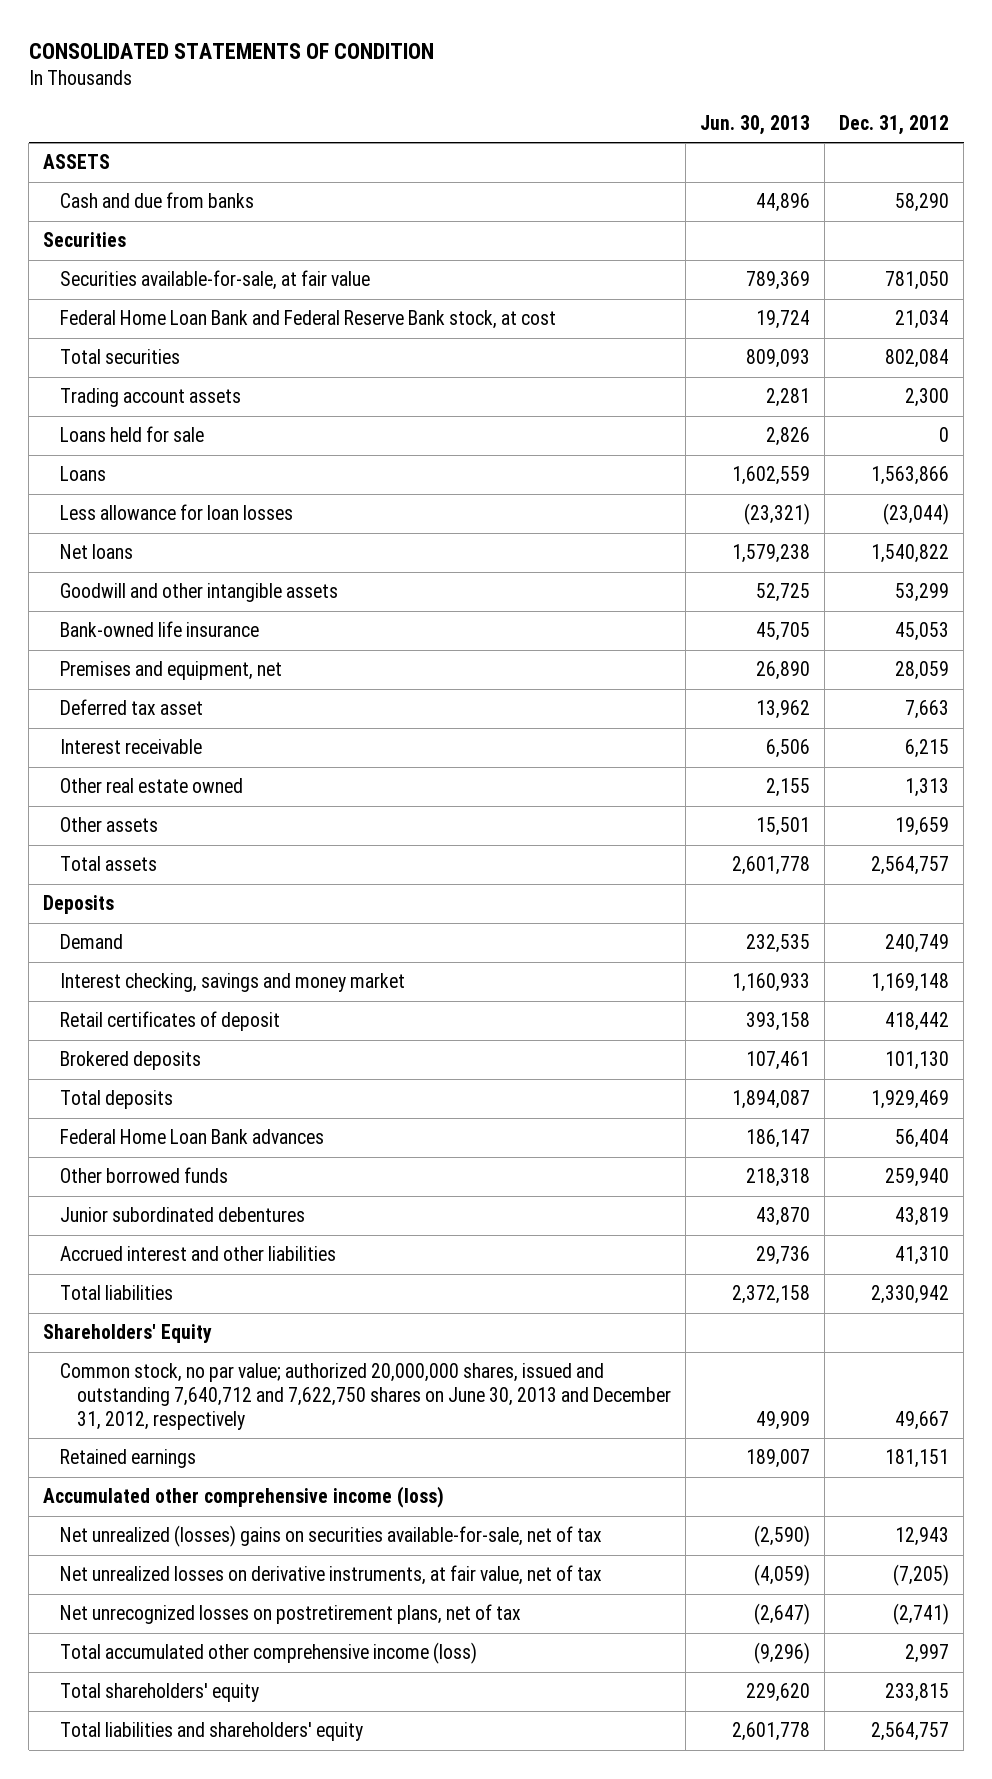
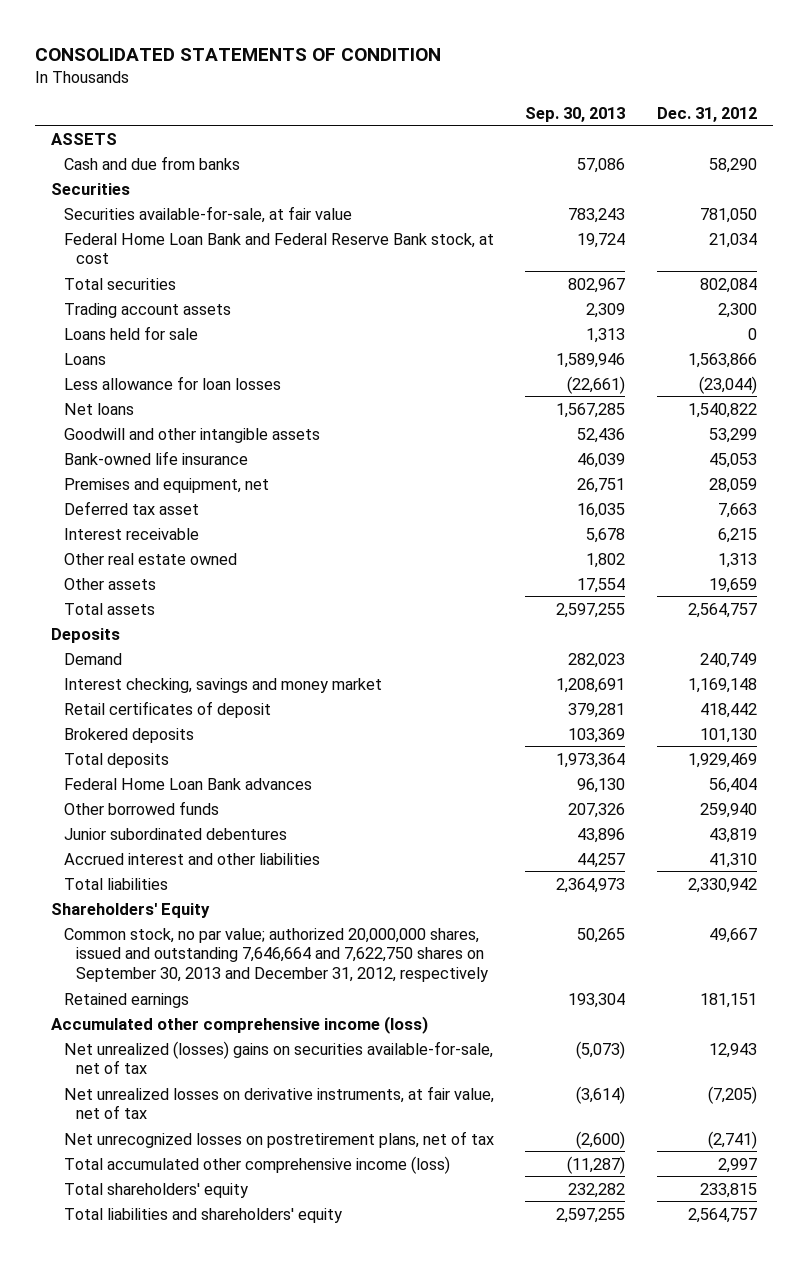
- | Jun. 30, 2013 | Dec. 31, 2012
+ | Sep. 30, 2013 | Dec. 31, 2012
- Common stock, no par value; authorized 20,000,000 shares, issued and outstanding 7,640,712 and 7,622,750 shares on June 30, 2013 and December 31, 2012, respectively | 49,909 | 49,667
+ Common stock, no par value; authorized 20,000,000 shares, issued and outstanding 7,646,664 and 7,622,750 shares on September 30, 2013 and December 31, 2012, respectively | 50,265 | 49,667

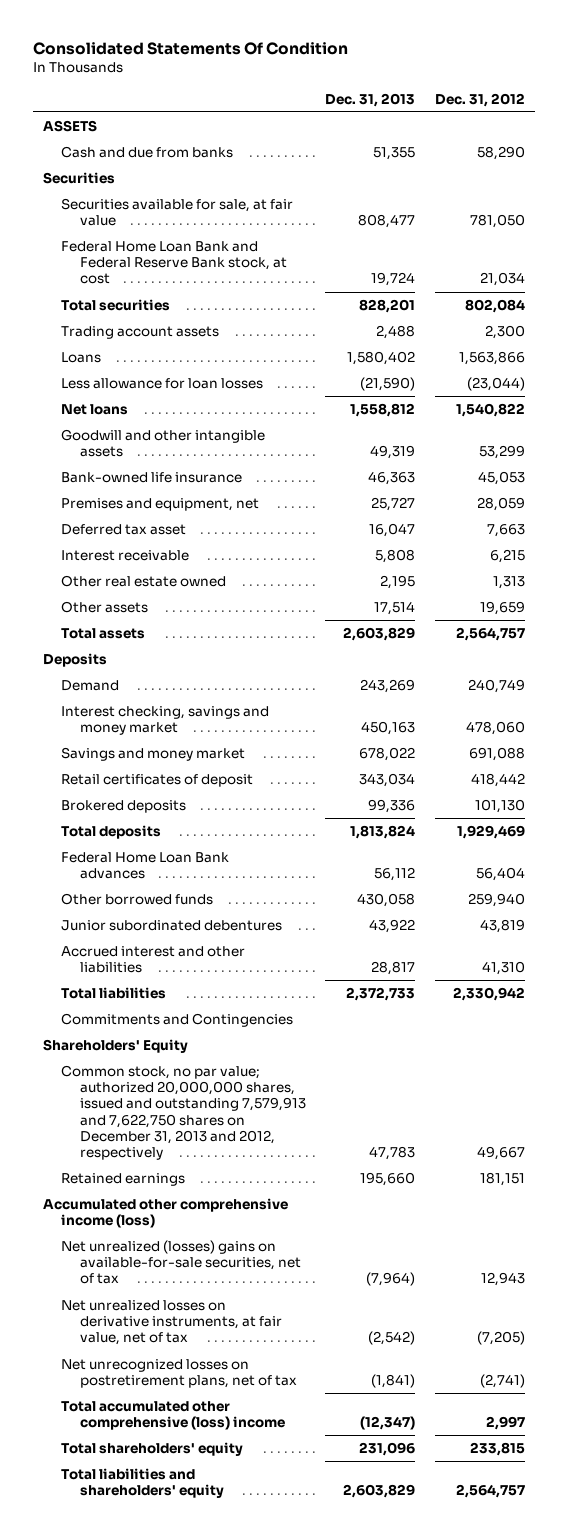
- CONSOLIDATED STATEMENTS OF CONDITION
+ Consolidated Statements Of Condition
- | Sep. 30, 2013 | Dec. 31, 2012
+ | Dec. 31, 2013 | Dec. 31, 2012
- Securities available-for-sale, at fair value | 783,243 | 781,050
+ Securities available for sale, at fair value | 808,477 | 781,050
- Loans held for sale | 1,313 | 0
- Interest checking, savings and money market | 1,208,691 | 1,169,148
+ Interest checking, savings and money market | 450,163 | 478,060
+ Savings and money market | 678,022 | 691,088
+ Commitments and Contingencies
- Common stock, no par value; authorized 20,000,000 shares, issued and outstanding 7,646,664 and 7,622,750 shares on September 30, 2013 and December 31, 2012, respectively | 50,265 | 49,667
+ Common stock, no par value; authorized 20,000,000 shares, issued and outstanding 7,579,913 and 7,622,750 shares on December 31, 2013 and 2012, respectively | 47,783 | 49,667
- Net unrealized (losses) gains on securities available-for-sale, net of tax | (5,073) | 12,943
+ Net unrealized (losses) gains on available-for-sale securities, net of tax | (7,964) | 12,943
- Total accumulated other comprehensive income (loss) | (11,287) | 2,997
+ Total accumulated other comprehensive (loss) income | (12,347) | 2,997

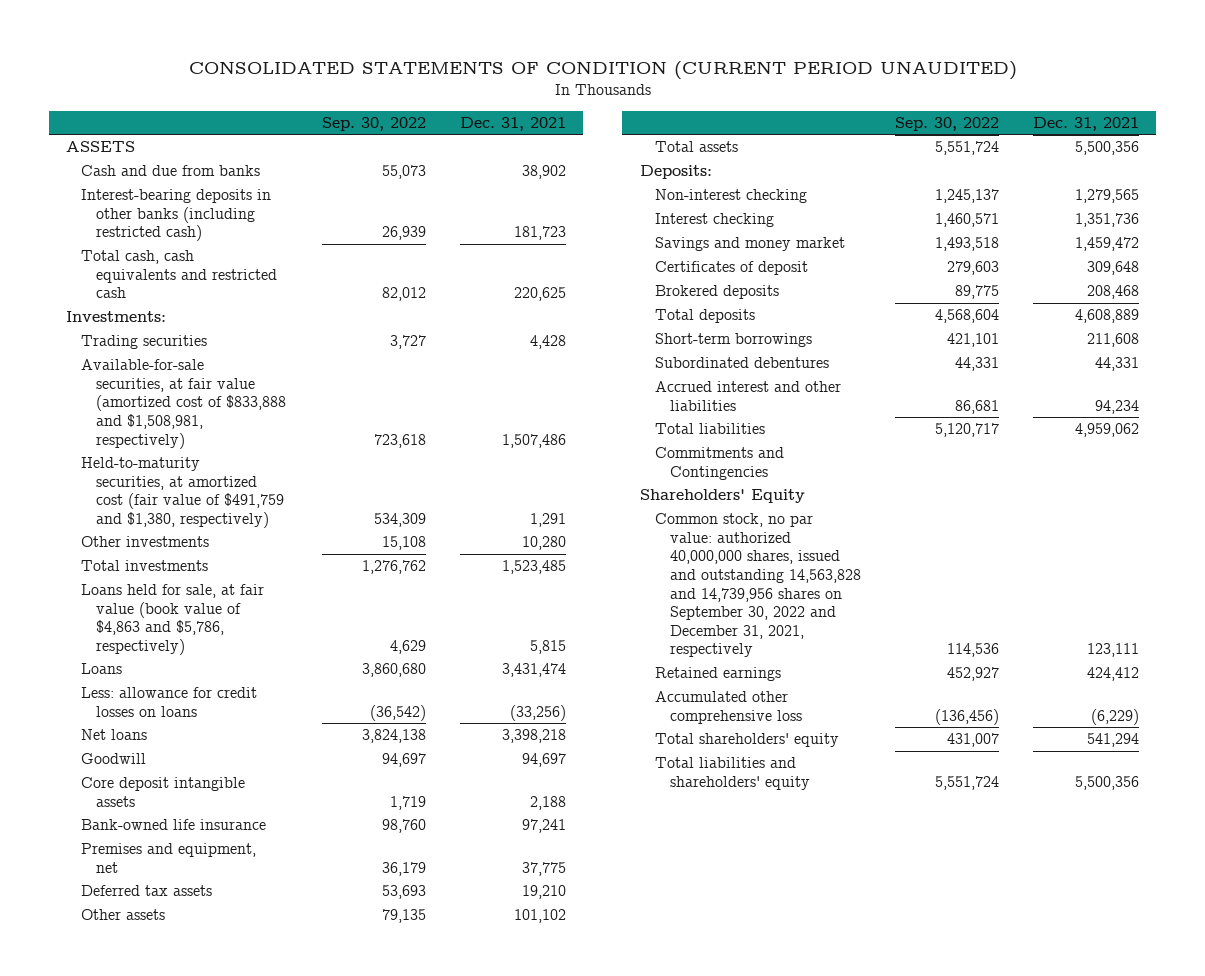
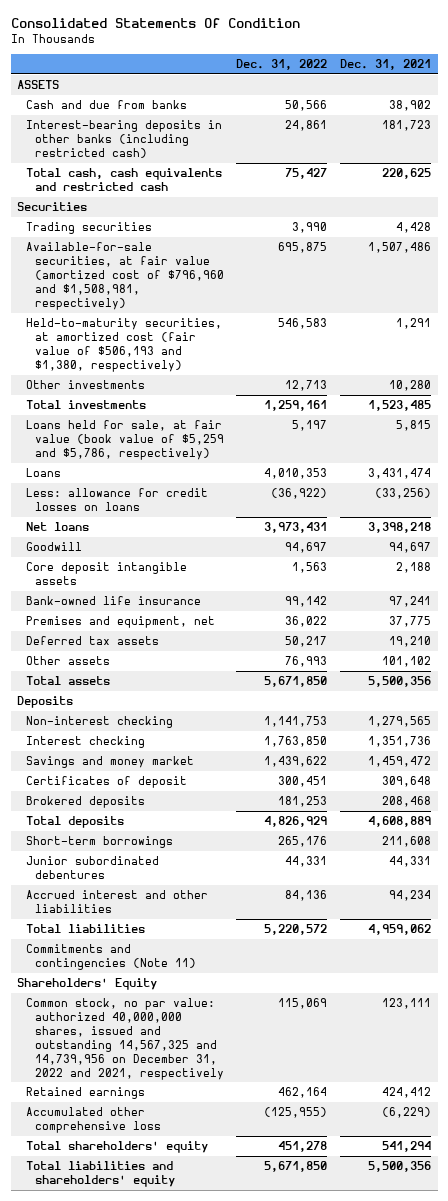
- CONSOLIDATED STATEMENTS OF CONDITION (CURRENT PERIOD UNAUDITED)
+ Consolidated Statements Of Condition
- | Sep. 30, 2022 | Dec. 31, 2021
+ | Dec. 31, 2022 | Dec. 31, 2021
- Investments:
+ Securities
- Available-for-sale securities, at fair value (amortized cost of $833,888 and $1,508,981, respectively) | 723,618 | 1,507,486
- Held-to-maturity securities, at amortized cost (fair value of $491,759 and $1,380, respectively) | 534,309 | 1,291
+ Available-for-sale securities, at fair value (amortized cost of $796,960 and $1,508,981, respectively) | 695,875 | 1,507,486
+ Held-to-maturity securities, at amortized cost (fair value of $506,193 and $1,380, respectively) | 546,583 | 1,291
- Loans held for sale, at fair value (book value of $4,863 and $5,786, respectively) | 4,629 | 5,815
+ Loans held for sale, at fair value (book value of $5,259 and $5,786, respectively) | 5,197 | 5,815
- Deposits:
+ Deposits
- Subordinated debentures | 44,331 | 44,331
+ Junior subordinated debentures | 44,331 | 44,331
- Commitments and Contingencies
+ Commitments and contingencies (Note 11)
- Common stock, no par value: authorized 40,000,000 shares, issued and outstanding 14,563,828 and 14,739,956 shares on September 30, 2022 and December 31, 2021, respectively | 114,536 | 123,111
+ Common stock, no par value: authorized 40,000,000 shares, issued and outstanding 14,567,325 and 14,739,956 on December 31, 2022 and 2021, respectively | 115,069 | 123,111

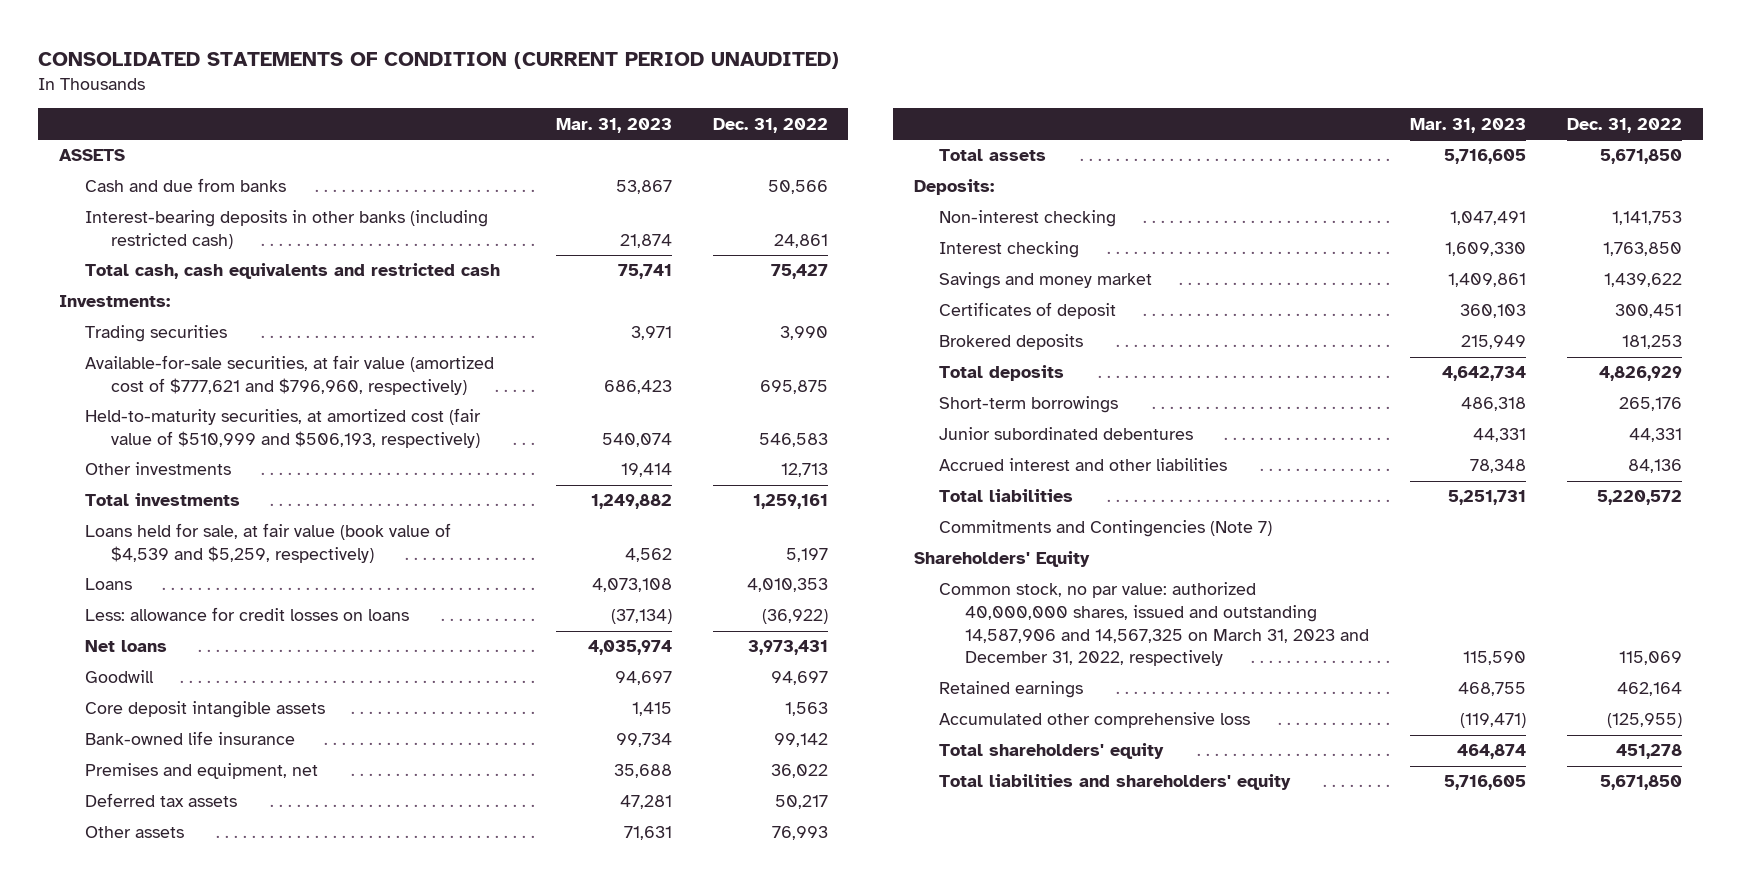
- Consolidated Statements Of Condition
+ CONSOLIDATED STATEMENTS OF CONDITION (CURRENT PERIOD UNAUDITED)
- | Dec. 31, 2022 | Dec. 31, 2021
+ | Mar. 31, 2023 | Dec. 31, 2022
- Securities
+ Investments:
- Available-for-sale securities, at fair value (amortized cost of $796,960 and $1,508,981, respectively) | 695,875 | 1,507,486
- Held-to-maturity securities, at amortized cost (fair value of $506,193 and $1,380, respectively) | 546,583 | 1,291
+ Available-for-sale securities, at fair value (amortized cost of $777,621 and $796,960, respectively) | 686,423 | 695,875
+ Held-to-maturity securities, at amortized cost (fair value of $510,999 and $506,193, respectively) | 540,074 | 546,583
- Loans held for sale, at fair value (book value of $5,259 and $5,786, respectively) | 5,197 | 5,815
+ Loans held for sale, at fair value (book value of $4,539 and $5,259, respectively) | 4,562 | 5,197
- Deposits
+ Deposits:
- Commitments and contingencies (Note 11)
+ Commitments and Contingencies (Note 7)
- Common stock, no par value: authorized 40,000,000 shares, issued and outstanding 14,567,325 and 14,739,956 on December 31, 2022 and 2021, respectively | 115,069 | 123,111
+ Common stock, no par value: authorized 40,000,000 shares, issued and outstanding 14,587,906 and 14,567,325 on March 31, 2023 and December 31, 2022, respectively | 115,590 | 115,069

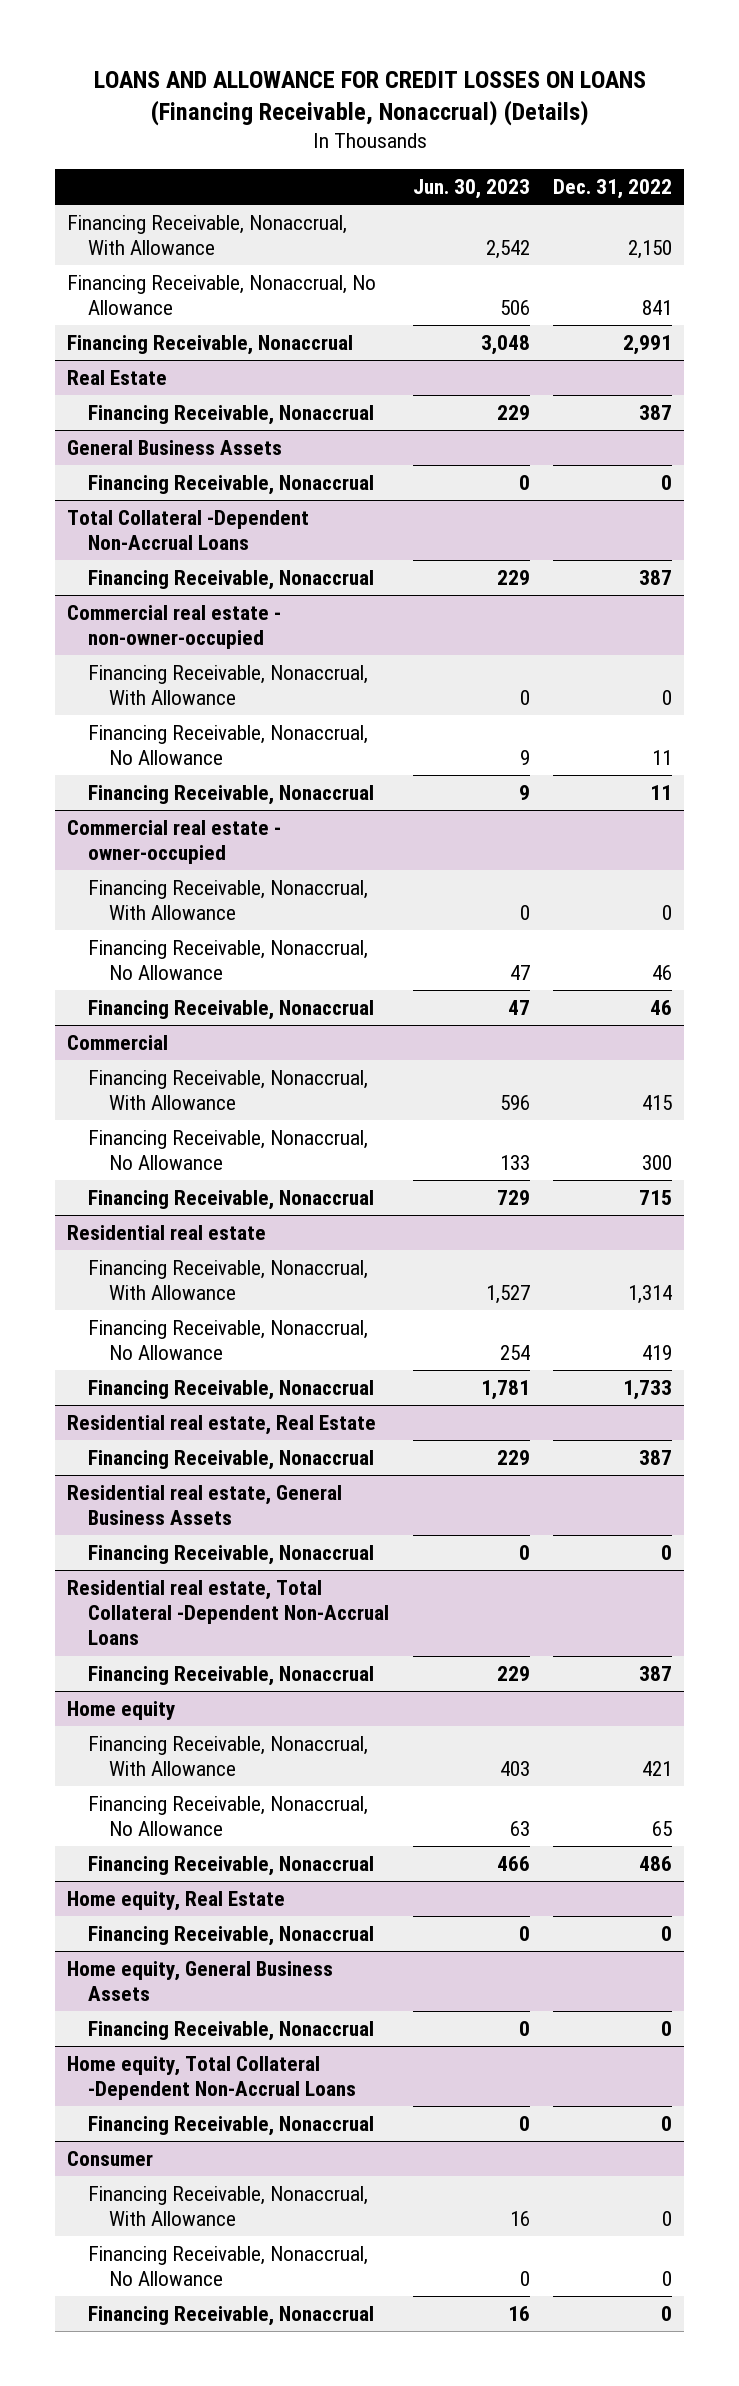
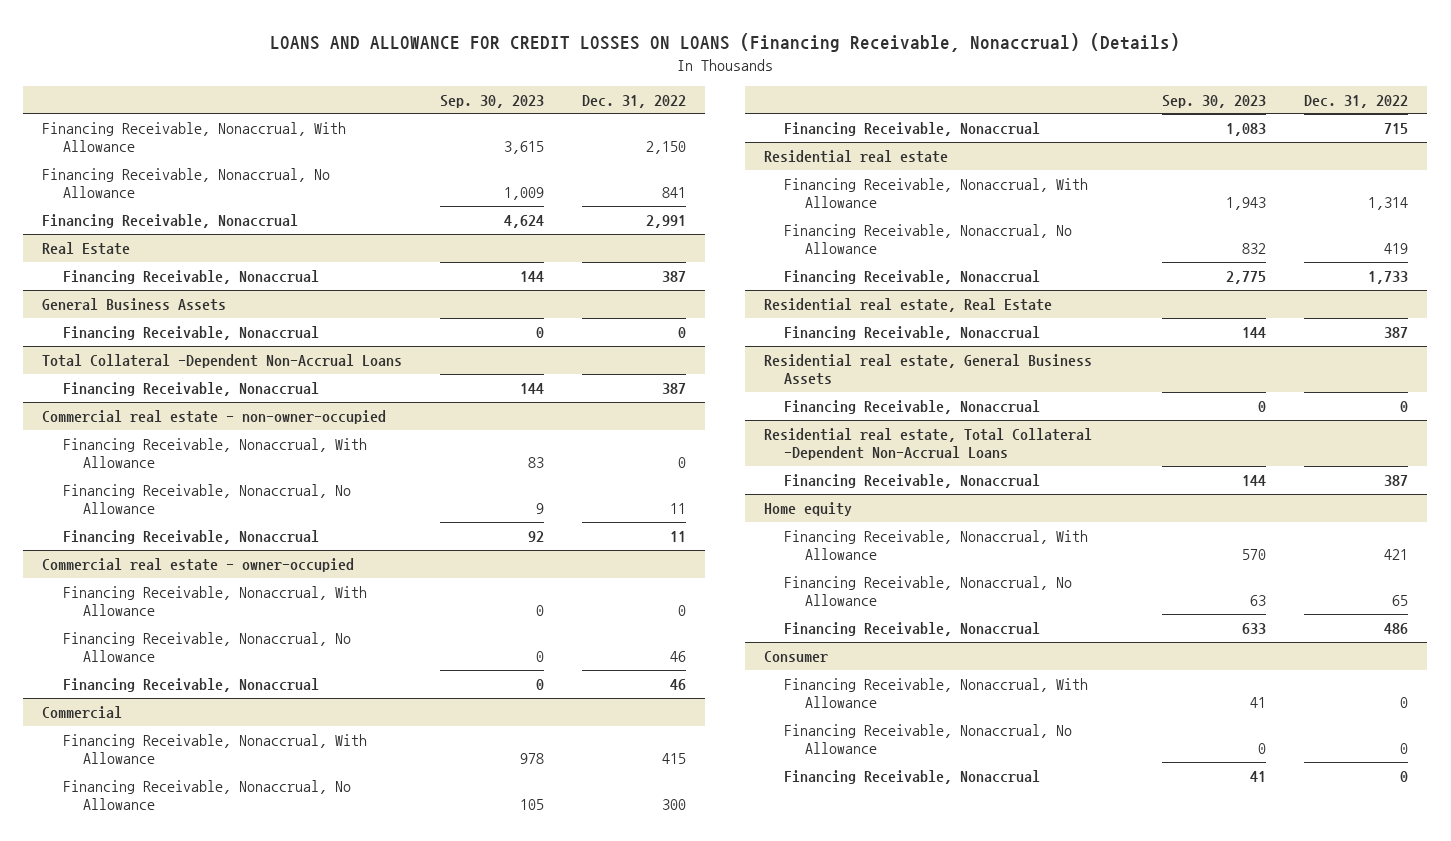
- | Jun. 30, 2023 | Dec. 31, 2022
+ | Sep. 30, 2023 | Dec. 31, 2022
- Home equity, Real Estate
- Financing Receivable, Nonaccrual | 0 | 0
- Home equity, General Business Assets
- Financing Receivable, Nonaccrual | 0 | 0
- Home equity, Total Collateral -Dependent Non-Accrual Loans
- Financing Receivable, Nonaccrual | 0 | 0

